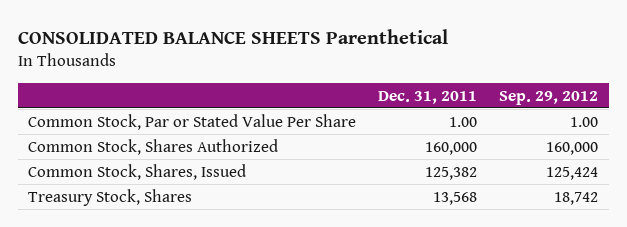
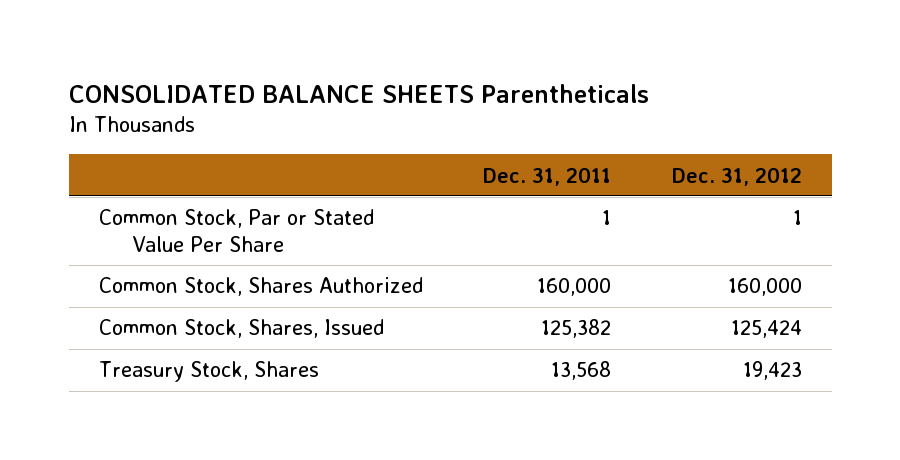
- CONSOLIDATED BALANCE SHEETS Parenthetical
+ CONSOLIDATED BALANCE SHEETS Parentheticals
- | Dec. 31, 2011 | Sep. 29, 2012
+ | Dec. 31, 2011 | Dec. 31, 2012
- Common Stock, Par or Stated Value Per Share | 1.00 | 1.00
+ Common Stock, Par or Stated Value Per Share | 1 | 1

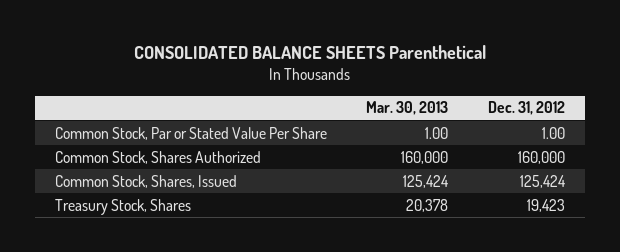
- CONSOLIDATED BALANCE SHEETS Parentheticals
+ CONSOLIDATED BALANCE SHEETS Parenthetical
- | Dec. 31, 2011 | Dec. 31, 2012
+ | Mar. 30, 2013 | Dec. 31, 2012
- Common Stock, Par or Stated Value Per Share | 1 | 1
+ Common Stock, Par or Stated Value Per Share | 1.00 | 1.00

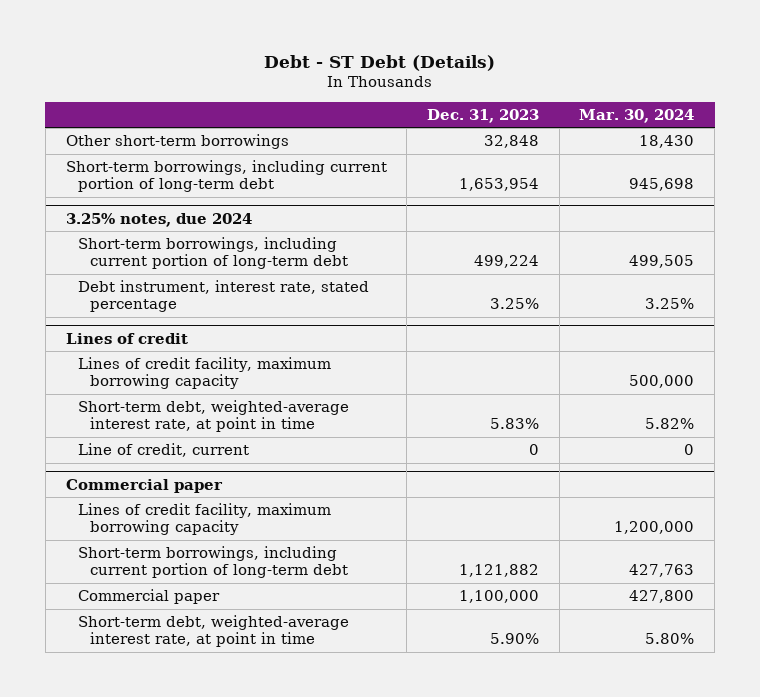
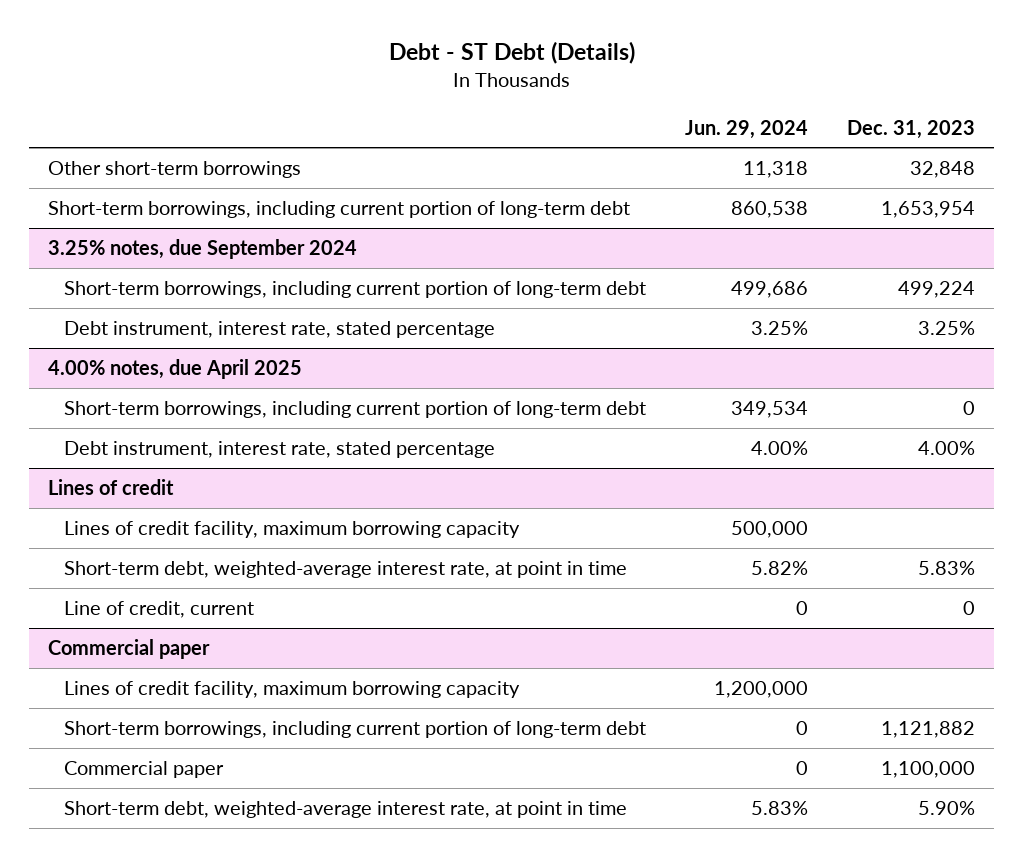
- | Dec. 31, 2023 | Mar. 30, 2024
+ | Jun. 29, 2024 | Dec. 31, 2023
- 3.25% notes, due 2024
+ 3.25% notes, due September 2024
+ 4.00% notes, due April 2025
+ Short-term borrowings, including current portion of long-term debt | 349,534 | 0
+ Debt instrument, interest rate, stated percentage | 4.00% | 4.00%

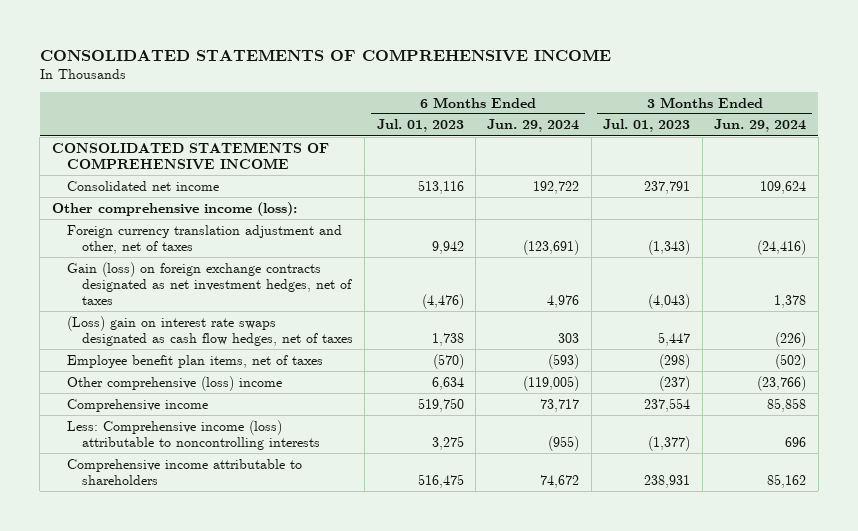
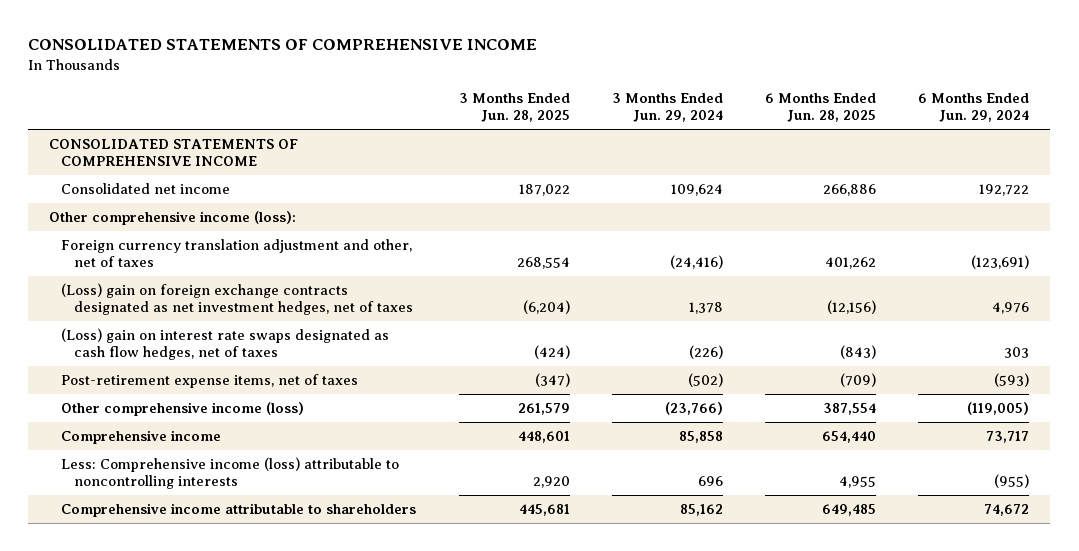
- | 6 Months Ended Jul. 01, 2023 | 6 Months Ended Jun. 29, 2024 | 3 Months Ended Jul. 01, 2023 | 3 Months Ended Jun. 29, 2024
+ | 3 Months Ended Jun. 28, 2025 | 3 Months Ended Jun. 29, 2024 | 6 Months Ended Jun. 28, 2025 | 6 Months Ended Jun. 29, 2024
- Gain (loss) on foreign exchange contracts designated as net investment hedges, net of taxes | (4,476) | 4,976 | (4,043) | 1,378
+ (Loss) gain on foreign exchange contracts designated as net investment hedges, net of taxes | (6,204) | 1,378 | (12,156) | 4,976
- Employee benefit plan items, net of taxes | (570) | (593) | (298) | (502)
- Other comprehensive (loss) income | 6,634 | (119,005) | (237) | (23,766)
+ Post-retirement expense items, net of taxes | (347) | (502) | (709) | (593)
+ Other comprehensive income (loss) | 261,579 | (23,766) | 387,554 | (119,005)

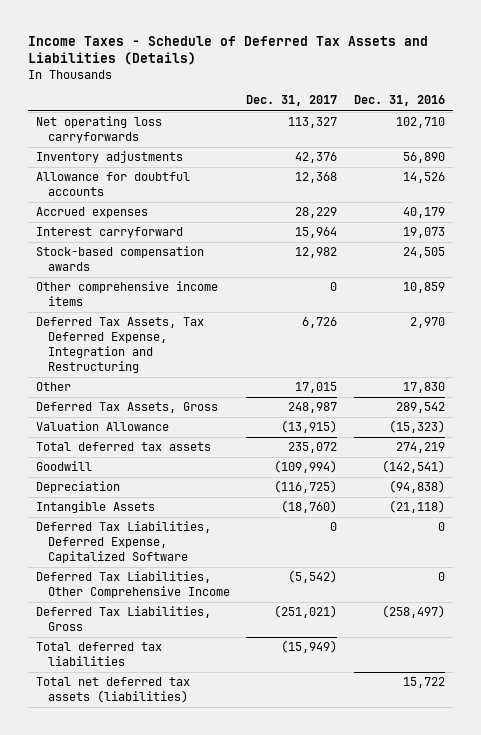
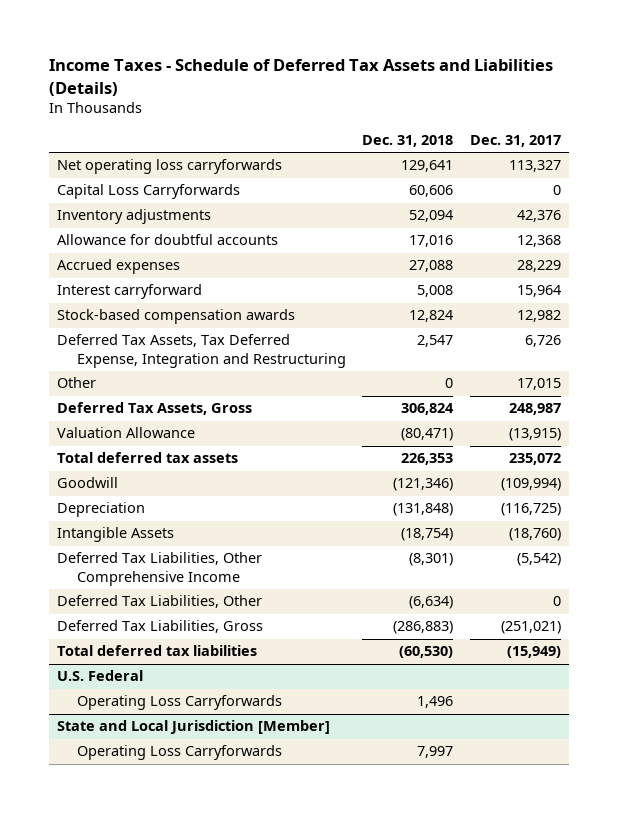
- | Dec. 31, 2017 | Dec. 31, 2016
+ | Dec. 31, 2018 | Dec. 31, 2017
+ Capital Loss Carryforwards | 60,606 | 0
- Other comprehensive income items | 0 | 10,859
- Deferred Tax Liabilities, Deferred Expense, Capitalized Software | 0 | 0
+ Deferred Tax Liabilities, Other | (6,634) | 0
- Total net deferred tax assets (liabilities) | | 15,722
+ U.S. Federal
+ Operating Loss Carryforwards | 1,496 |
+ State and Local Jurisdiction [Member]
+ Operating Loss Carryforwards | 7,997 |

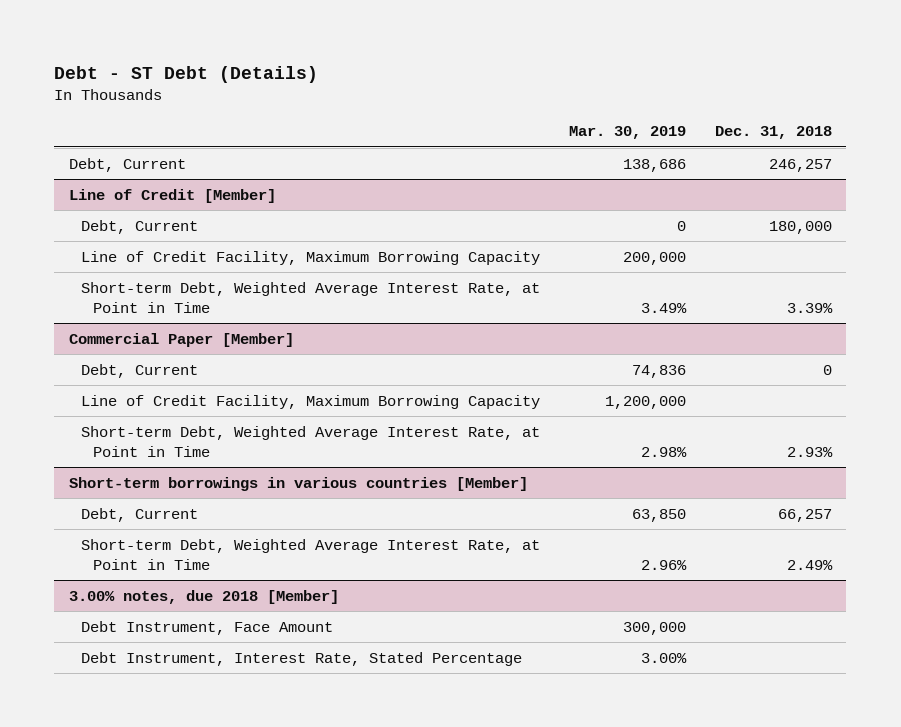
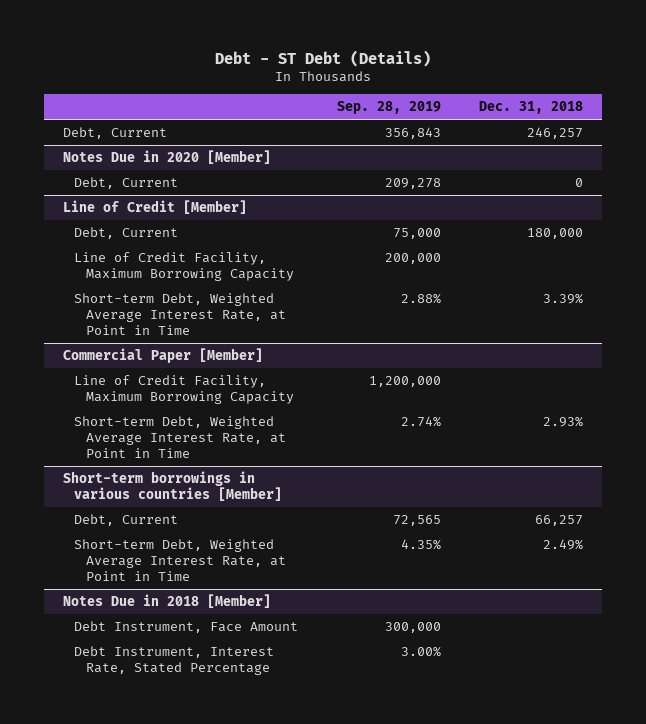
- | Mar. 30, 2019 | Dec. 31, 2018
+ | Sep. 28, 2019 | Dec. 31, 2018
+ Notes Due in 2020 [Member]
+ Debt, Current | 209,278 | 0
@ Commercial Paper [Member]
- Debt, Current | 74,836 | 0
- 3.00% notes, due 2018 [Member]
+ Notes Due in 2018 [Member]

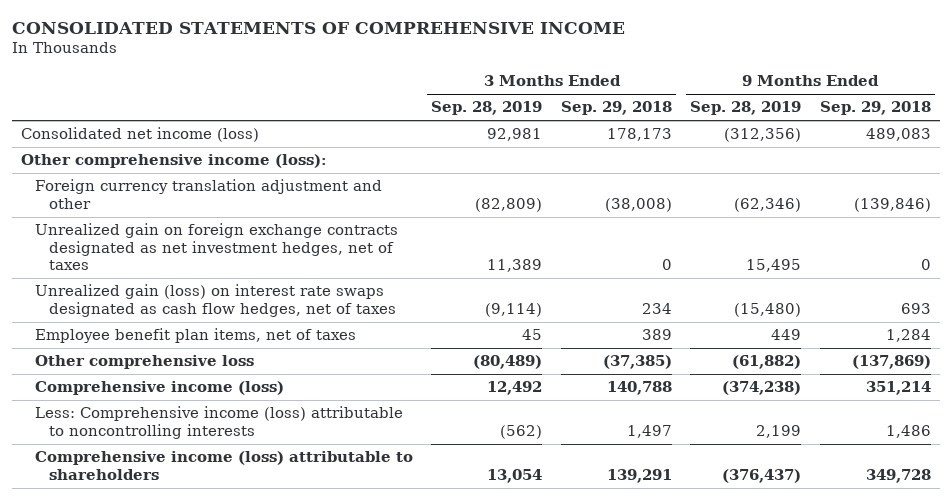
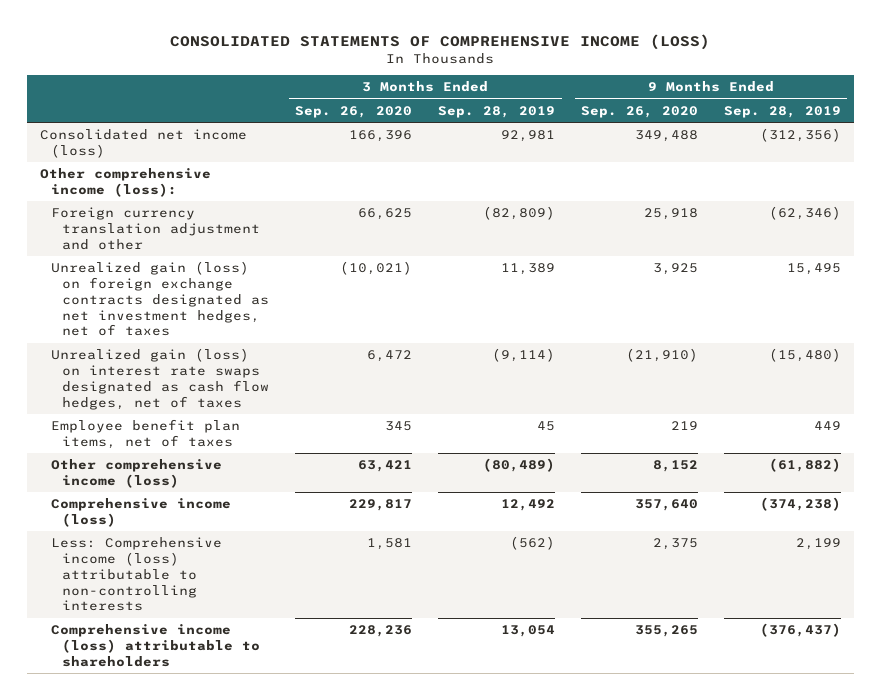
- CONSOLIDATED STATEMENTS OF COMPREHENSIVE INCOME
+ CONSOLIDATED STATEMENTS OF COMPREHENSIVE INCOME (LOSS)
- | 3 Months Ended Sep. 28, 2019 | 3 Months Ended Sep. 29, 2018 | 9 Months Ended Sep. 28, 2019 | 9 Months Ended Sep. 29, 2018
+ | 3 Months Ended Sep. 26, 2020 | 3 Months Ended Sep. 28, 2019 | 9 Months Ended Sep. 26, 2020 | 9 Months Ended Sep. 28, 2019
- Unrealized gain on foreign exchange contracts designated as net investment hedges, net of taxes | 11,389 | 0 | 15,495 | 0
+ Unrealized gain (loss) on foreign exchange contracts designated as net investment hedges, net of taxes | (10,021) | 11,389 | 3,925 | 15,495
- Other comprehensive loss | (80,489) | (37,385) | (61,882) | (137,869)
+ Other comprehensive income (loss) | 63,421 | (80,489) | 8,152 | (61,882)
- Less: Comprehensive income (loss) attributable to noncontrolling interests | (562) | 1,497 | 2,199 | 1,486
+ Less: Comprehensive income (loss) attributable to non-controlling interests | 1,581 | (562) | 2,375 | 2,199

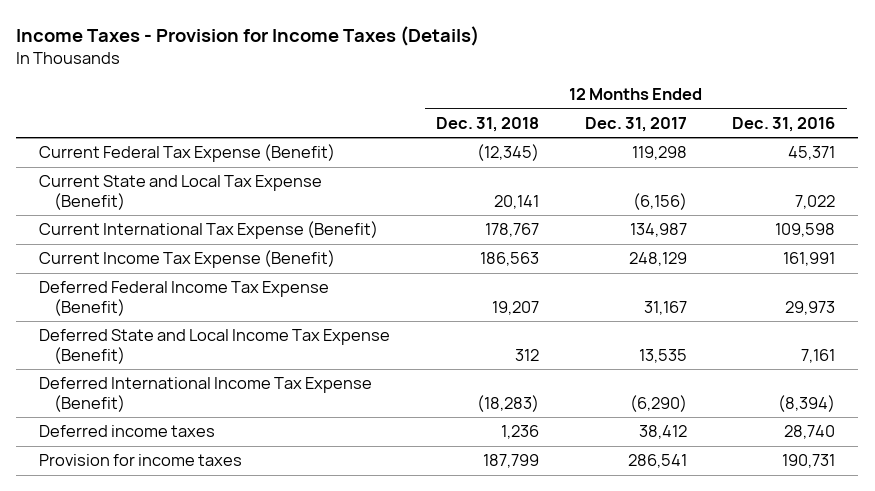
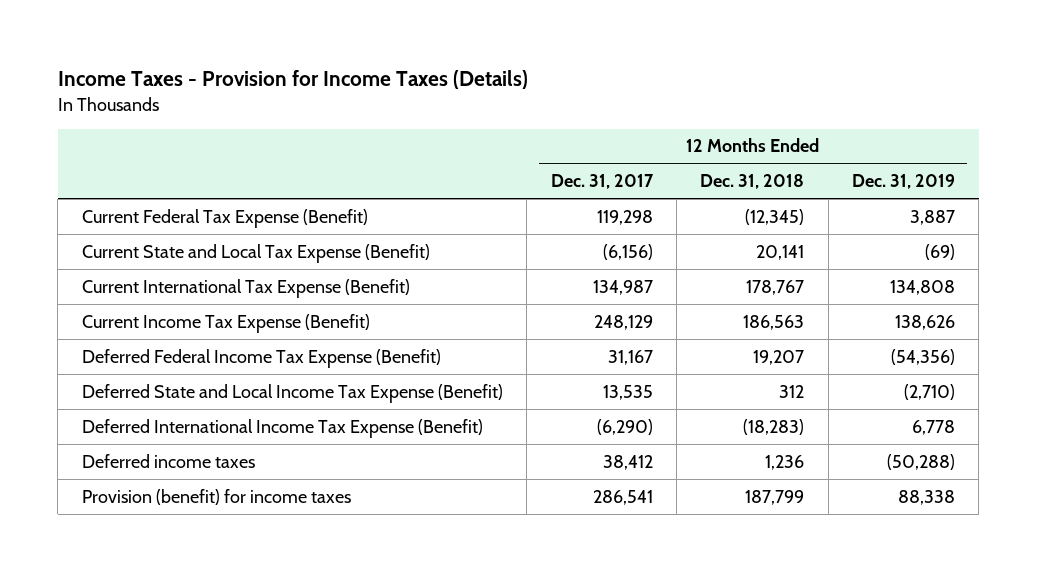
- | 12 Months Ended Dec. 31, 2018 | 12 Months Ended Dec. 31, 2017 | 12 Months Ended Dec. 31, 2016
+ | 12 Months Ended Dec. 31, 2017 | 12 Months Ended Dec. 31, 2018 | 12 Months Ended Dec. 31, 2019
- Provision for income taxes | 187,799 | 286,541 | 190,731
+ Provision (benefit) for income taxes | 286,541 | 187,799 | 88,338

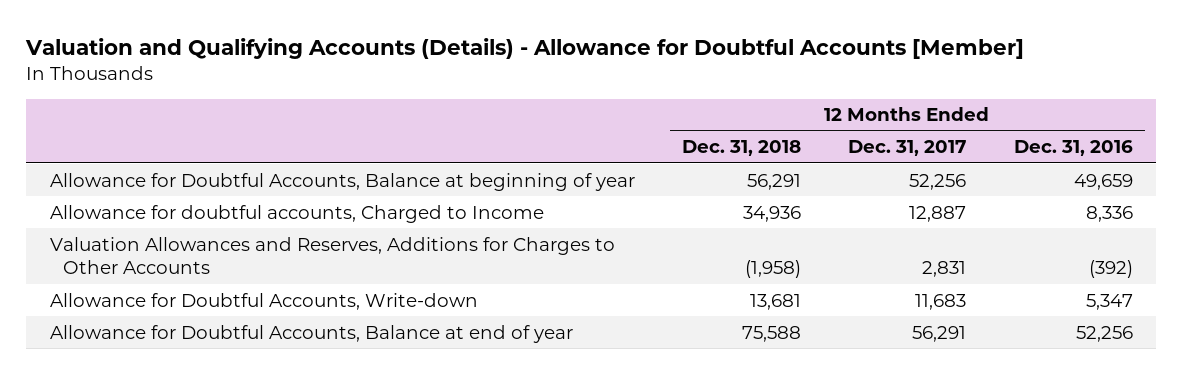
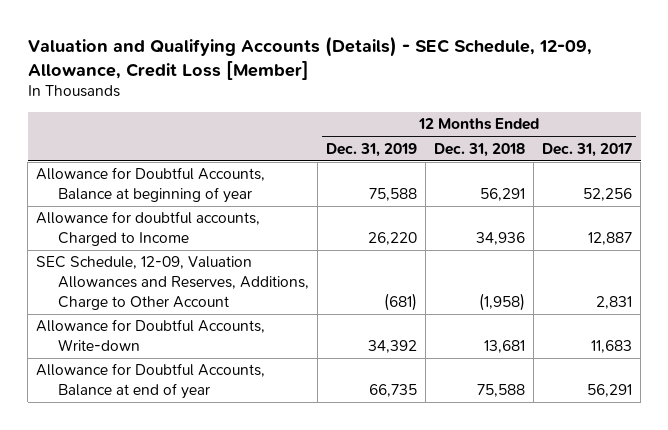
- Valuation and Qualifying Accounts (Details) - Allowance for Doubtful Accounts [Member]
+ Valuation and Qualifying Accounts (Details) - SEC Schedule, 12-09, Allowance, Credit Loss [Member]
- | 12 Months Ended Dec. 31, 2018 | 12 Months Ended Dec. 31, 2017 | 12 Months Ended Dec. 31, 2016
+ | 12 Months Ended Dec. 31, 2019 | 12 Months Ended Dec. 31, 2018 | 12 Months Ended Dec. 31, 2017
- Valuation Allowances and Reserves, Additions for Charges to Other Accounts | (1,958) | 2,831 | (392)
+ SEC Schedule, 12-09, Valuation Allowances and Reserves, Additions, Charge to Other Account | (681) | (1,958) | 2,831

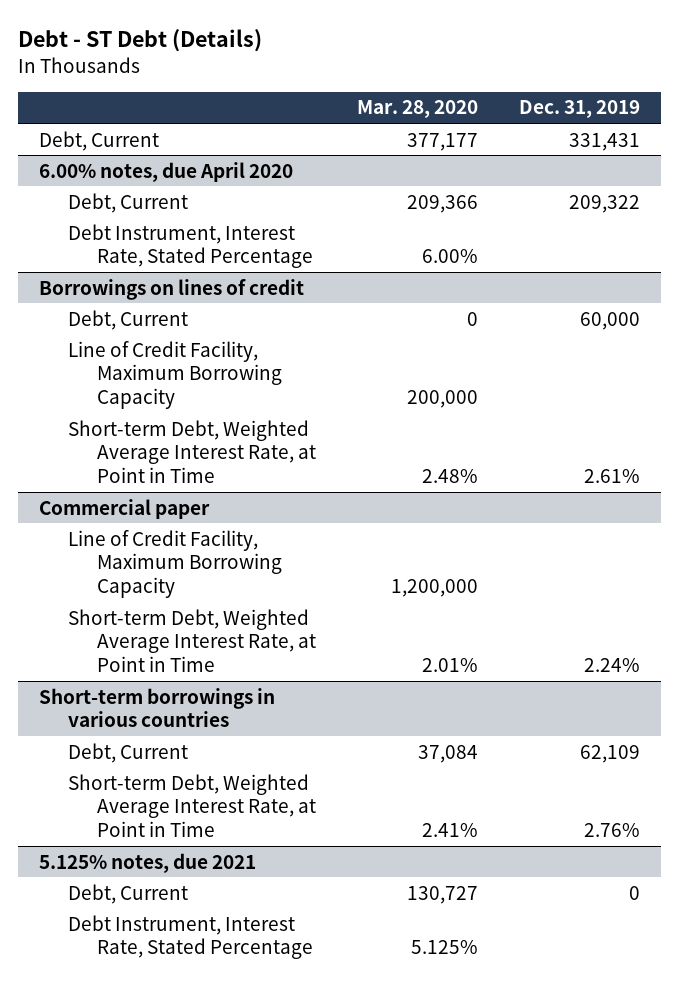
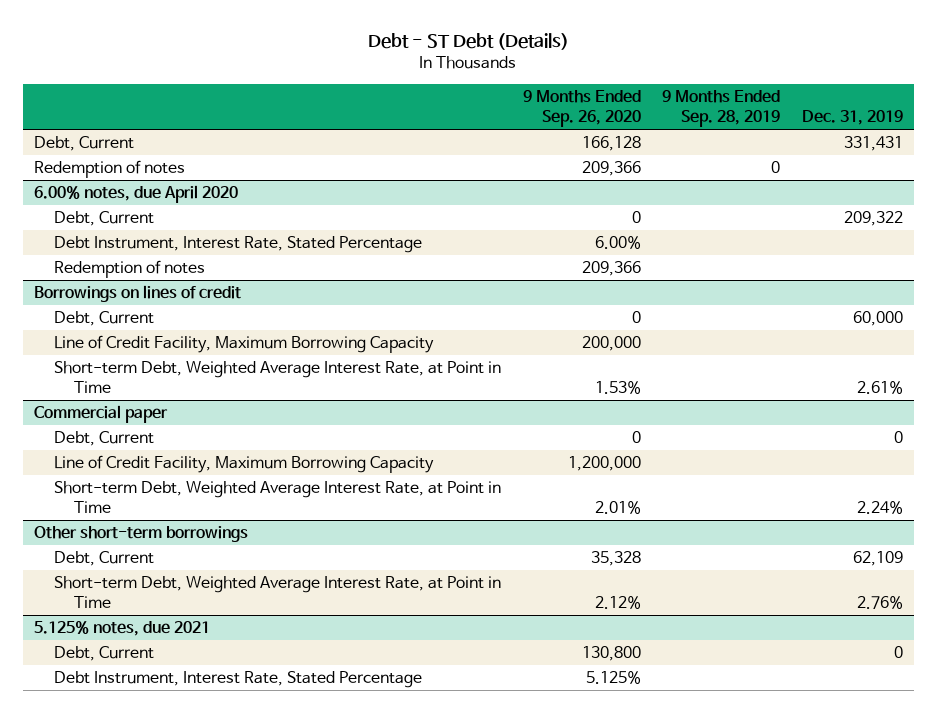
- | Mar. 28, 2020 | Dec. 31, 2019
+ | 9 Months Ended Sep. 26, 2020 | 9 Months Ended Sep. 28, 2019 | Dec. 31, 2019
+ Redemption of notes | 209,366 | 0 |
@ 6.00% notes, due April 2020
+ Redemption of notes | 209,366 | |
@ Commercial paper
+ Debt, Current | 0 | | 0
- Short-term borrowings in various countries
+ Other short-term borrowings

